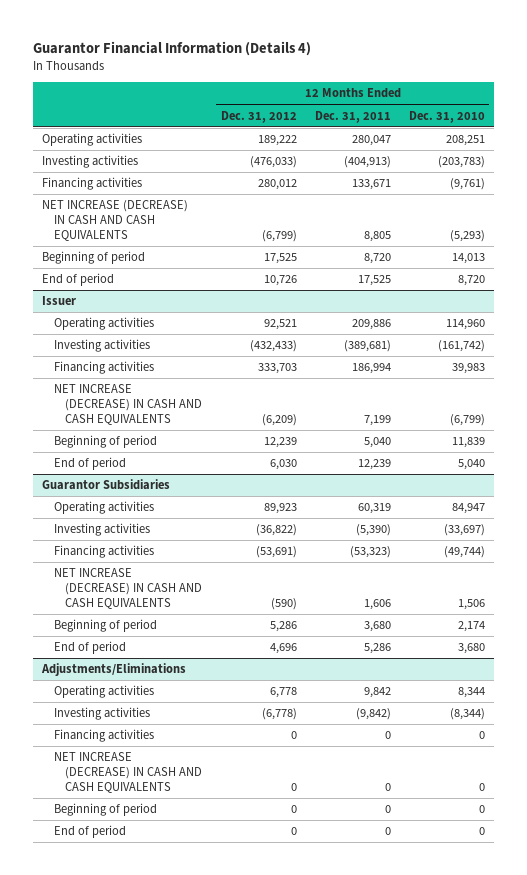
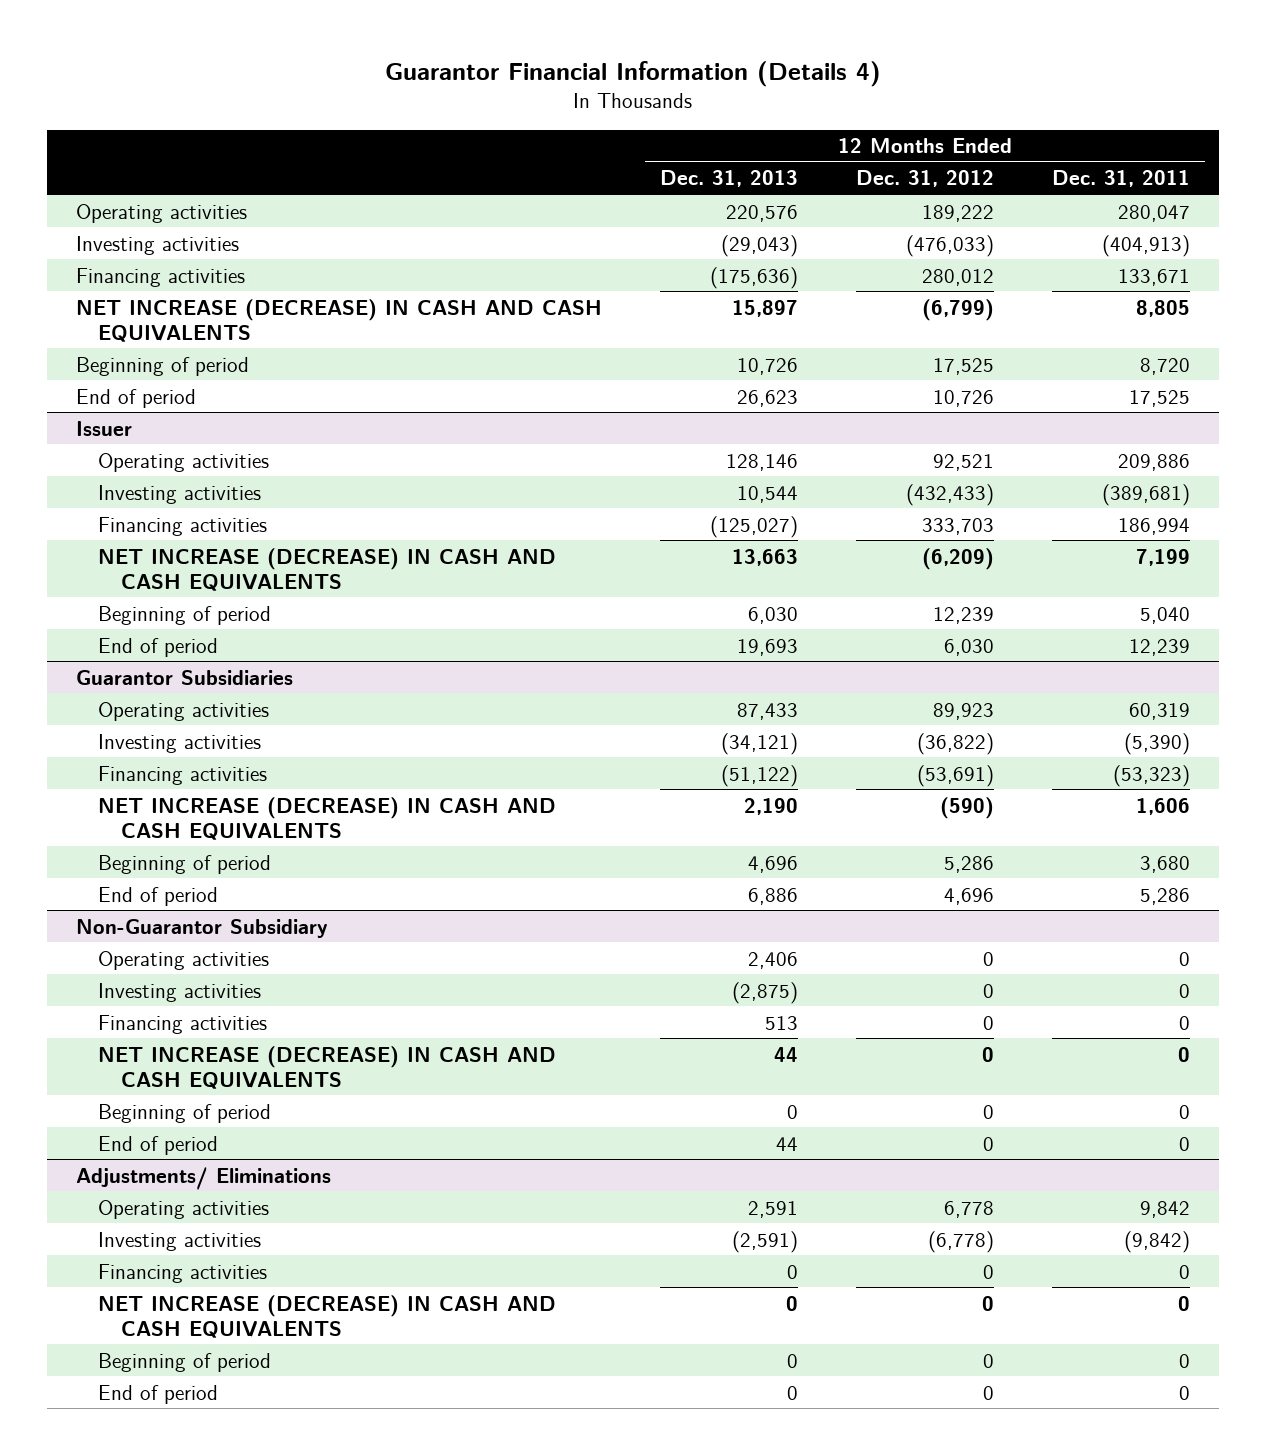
- | 12 Months Ended Dec. 31, 2012 | 12 Months Ended Dec. 31, 2011 | 12 Months Ended Dec. 31, 2010
+ | 12 Months Ended Dec. 31, 2013 | 12 Months Ended Dec. 31, 2012 | 12 Months Ended Dec. 31, 2011
- Adjustments/Eliminations
+ Non-Guarantor Subsidiary
+ Operating activities | 2,406 | 0 | 0
+ Investing activities | (2,875) | 0 | 0
+ Financing activities | 513 | 0 | 0
+ NET INCREASE (DECREASE) IN CASH AND CASH EQUIVALENTS | 44 | 0 | 0
+ Beginning of period | 0 | 0 | 0
+ End of period | 44 | 0 | 0
+ Adjustments/ Eliminations

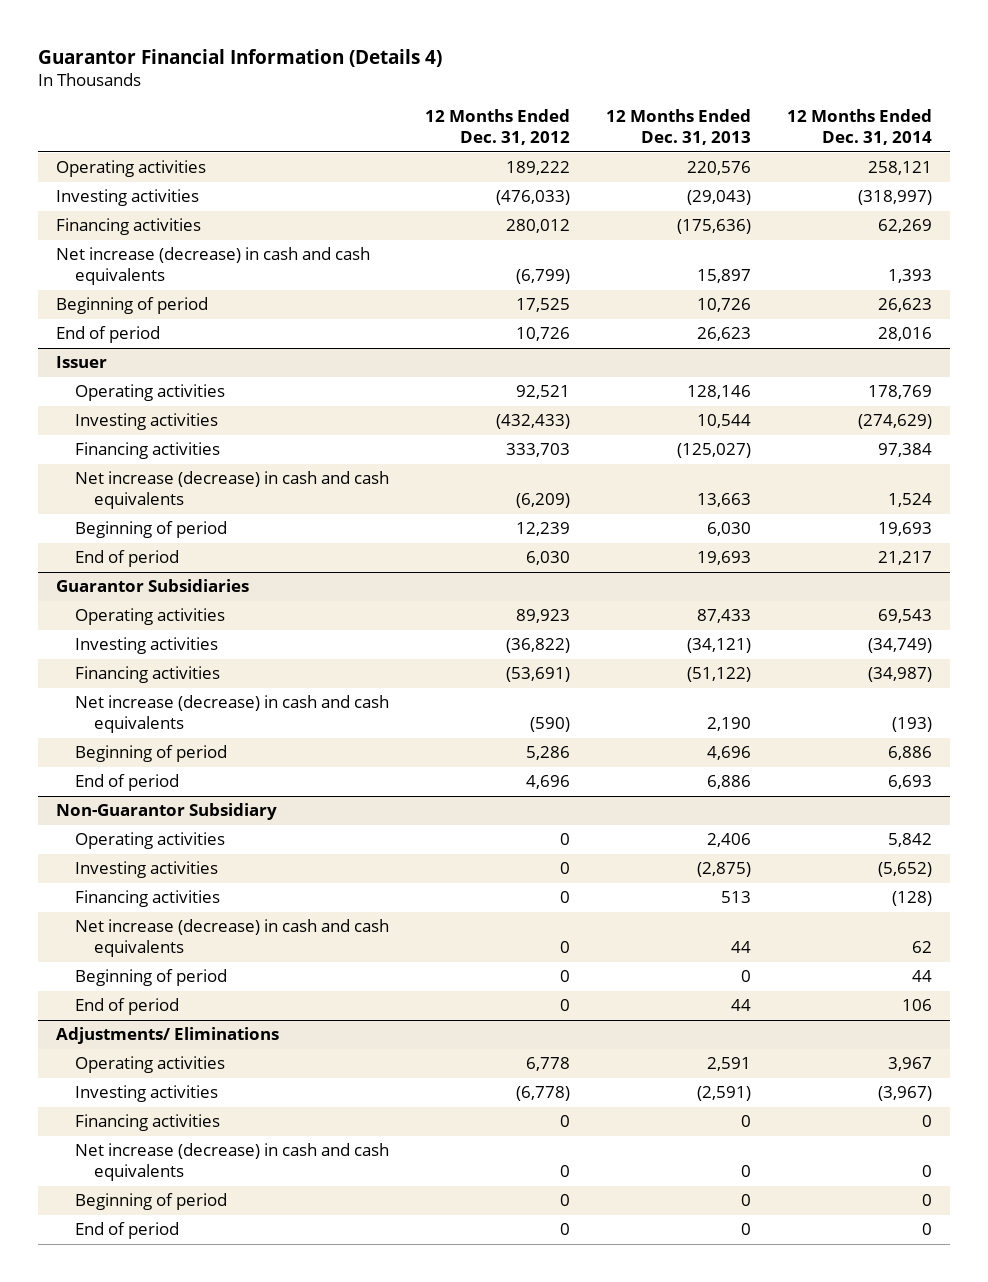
- | 12 Months Ended Dec. 31, 2013 | 12 Months Ended Dec. 31, 2012 | 12 Months Ended Dec. 31, 2011
+ | 12 Months Ended Dec. 31, 2012 | 12 Months Ended Dec. 31, 2013 | 12 Months Ended Dec. 31, 2014
- NET INCREASE (DECREASE) IN CASH AND CASH EQUIVALENTS | 15,897 | (6,799) | 8,805
+ Net increase (decrease) in cash and cash equivalents | (6,799) | 15,897 | 1,393
@ Issuer
- NET INCREASE (DECREASE) IN CASH AND CASH EQUIVALENTS | 13,663 | (6,209) | 7,199
+ Net increase (decrease) in cash and cash equivalents | (6,209) | 13,663 | 1,524
@ Guarantor Subsidiaries
- NET INCREASE (DECREASE) IN CASH AND CASH EQUIVALENTS | 2,190 | (590) | 1,606
+ Net increase (decrease) in cash and cash equivalents | (590) | 2,190 | (193)
@ Non-Guarantor Subsidiary
- NET INCREASE (DECREASE) IN CASH AND CASH EQUIVALENTS | 44 | 0 | 0
+ Net increase (decrease) in cash and cash equivalents | 0 | 44 | 62
@ Adjustments/ Eliminations
- NET INCREASE (DECREASE) IN CASH AND CASH EQUIVALENTS | 0 | 0 | 0
+ Net increase (decrease) in cash and cash equivalents | 0 | 0 | 0

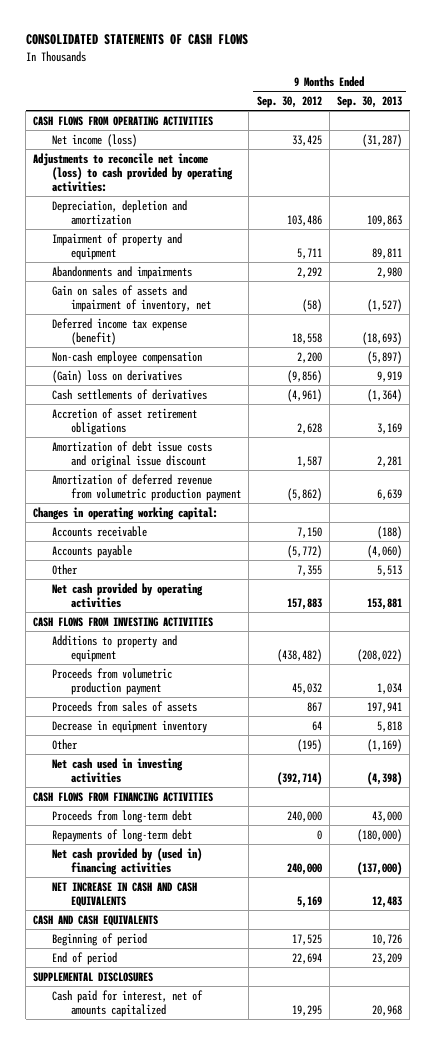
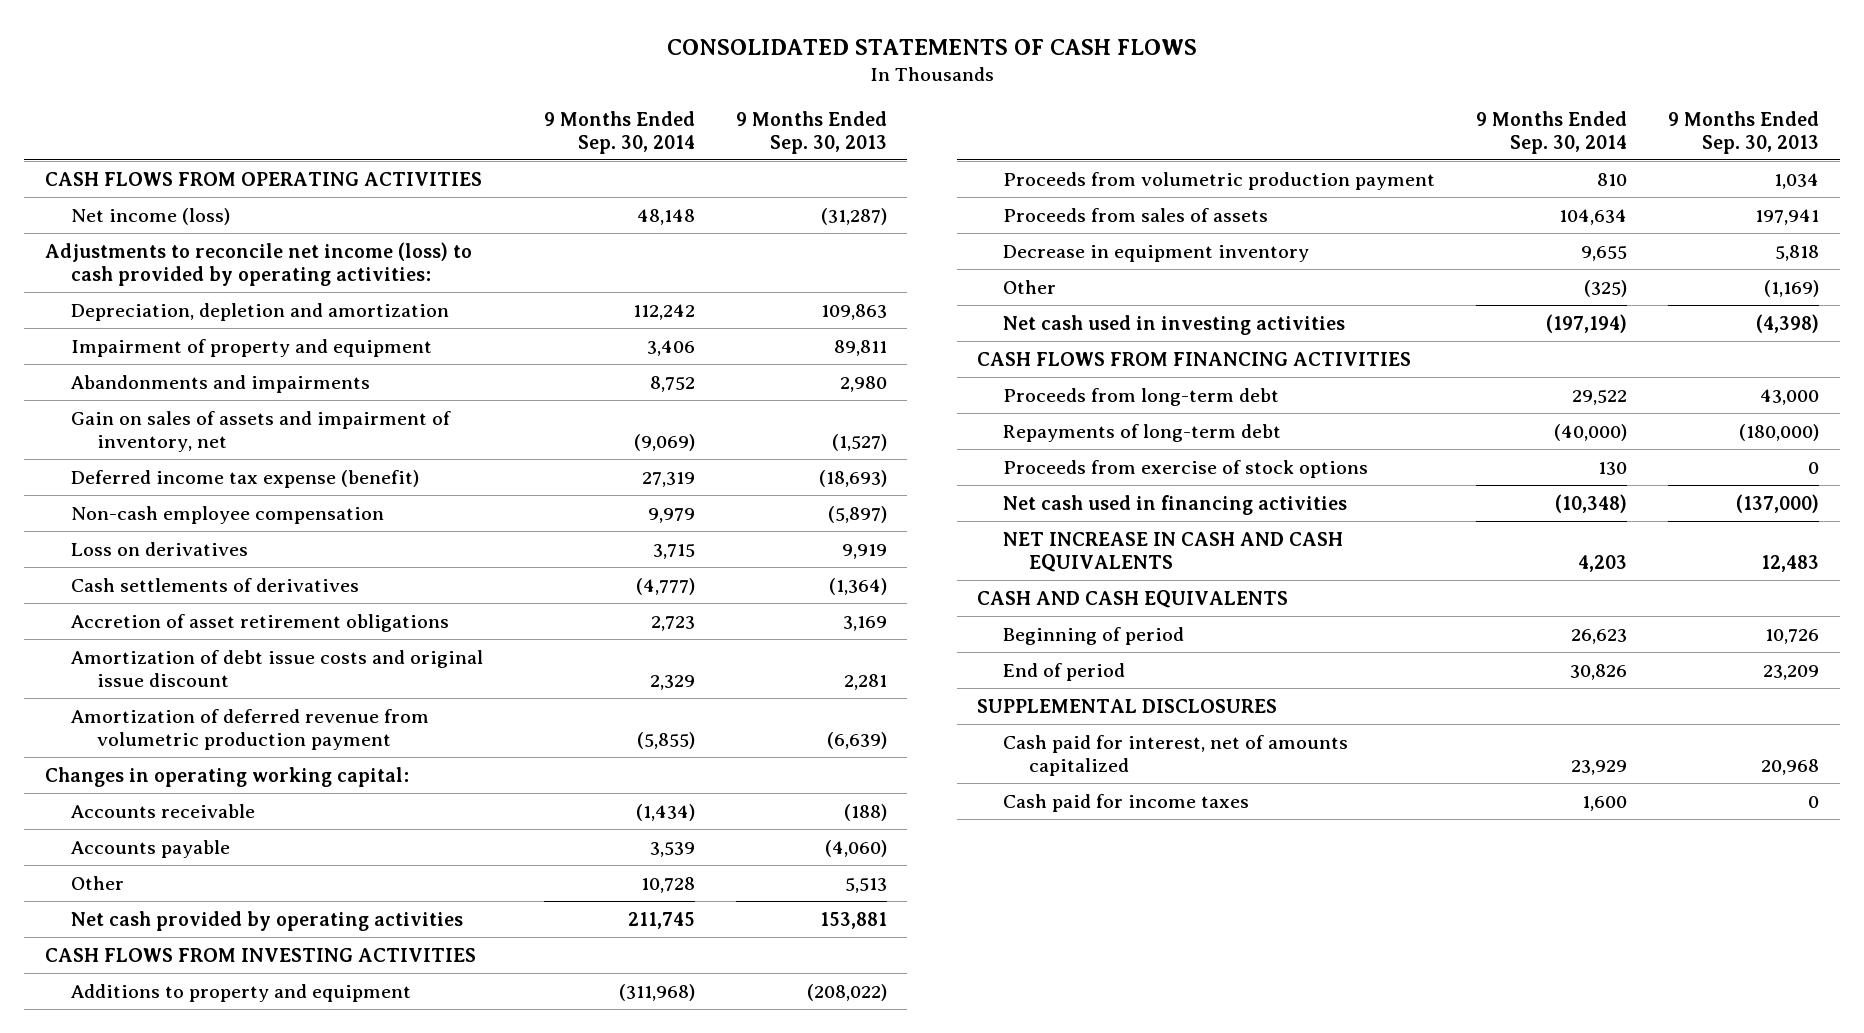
- | 9 Months Ended Sep. 30, 2012 | 9 Months Ended Sep. 30, 2013
+ | 9 Months Ended Sep. 30, 2014 | 9 Months Ended Sep. 30, 2013
- (Gain) loss on derivatives | (9,856) | 9,919
+ Loss on derivatives | 3,715 | 9,919
- Amortization of deferred revenue from volumetric production payment | (5,862) | 6,639
+ Amortization of deferred revenue from volumetric production payment | (5,855) | (6,639)
- Net cash provided by (used in) financing activities | 240,000 | (137,000)
+ Proceeds from exercise of stock options | 130 | 0
+ Net cash used in financing activities | (10,348) | (137,000)
+ Cash paid for income taxes | 1,600 | 0

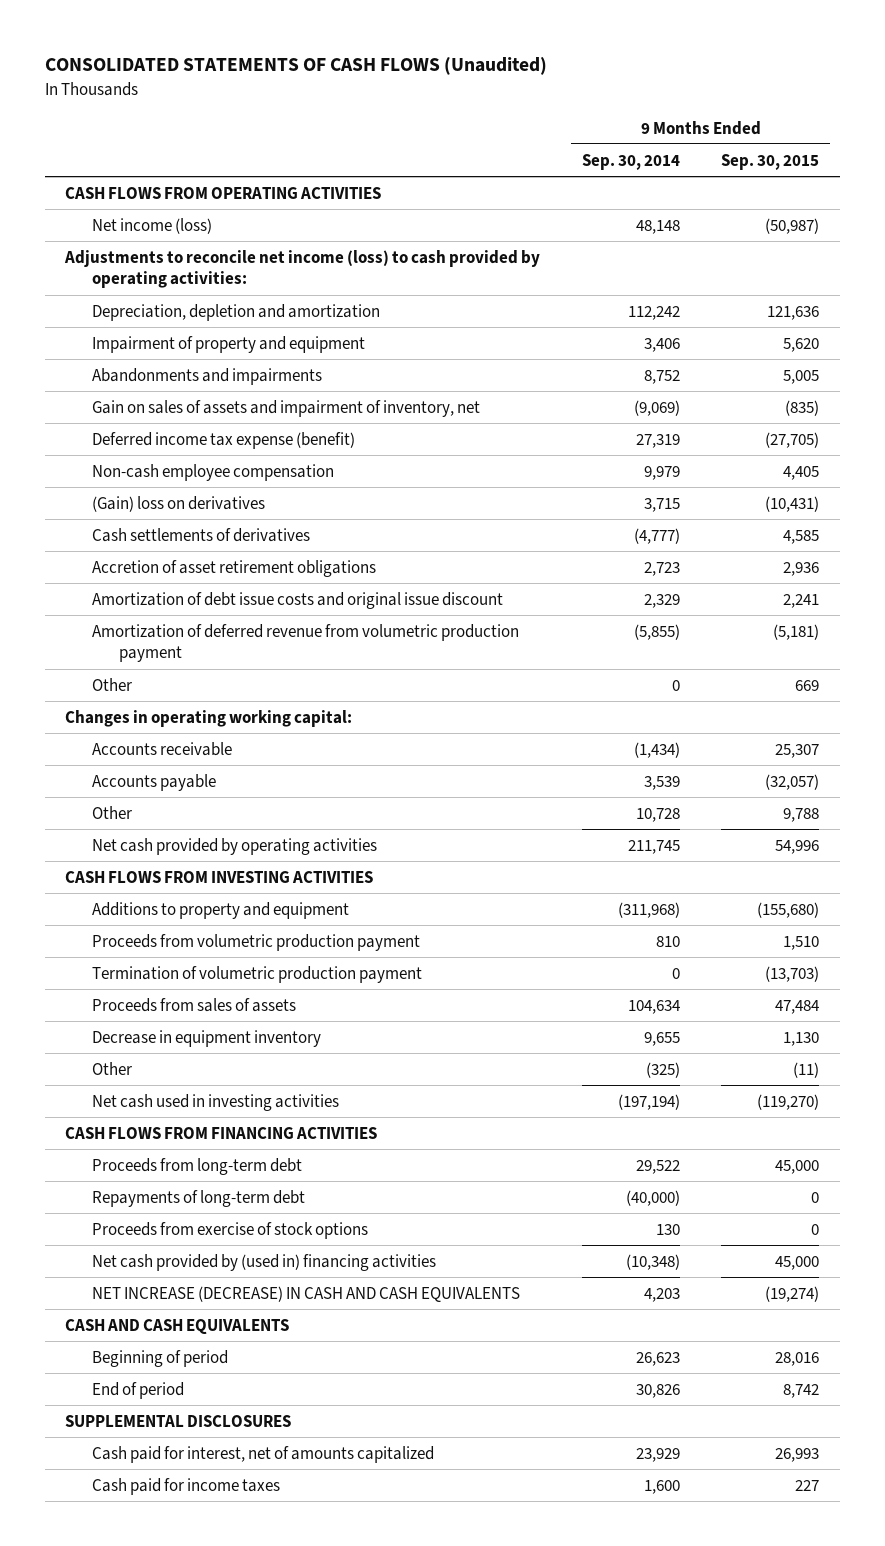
- CONSOLIDATED STATEMENTS OF CASH FLOWS
+ CONSOLIDATED STATEMENTS OF CASH FLOWS (Unaudited)
- | 9 Months Ended Sep. 30, 2014 | 9 Months Ended Sep. 30, 2013
+ | 9 Months Ended Sep. 30, 2014 | 9 Months Ended Sep. 30, 2015
- Loss on derivatives | 3,715 | 9,919
+ (Gain) loss on derivatives | 3,715 | (10,431)
+ Other | 0 | 669
+ Termination of volumetric production payment | 0 | (13,703)
- Net cash used in financing activities | (10,348) | (137,000)
- NET INCREASE IN CASH AND CASH EQUIVALENTS | 4,203 | 12,483
+ Net cash provided by (used in) financing activities | (10,348) | 45,000
+ NET INCREASE (DECREASE) IN CASH AND CASH EQUIVALENTS | 4,203 | (19,274)

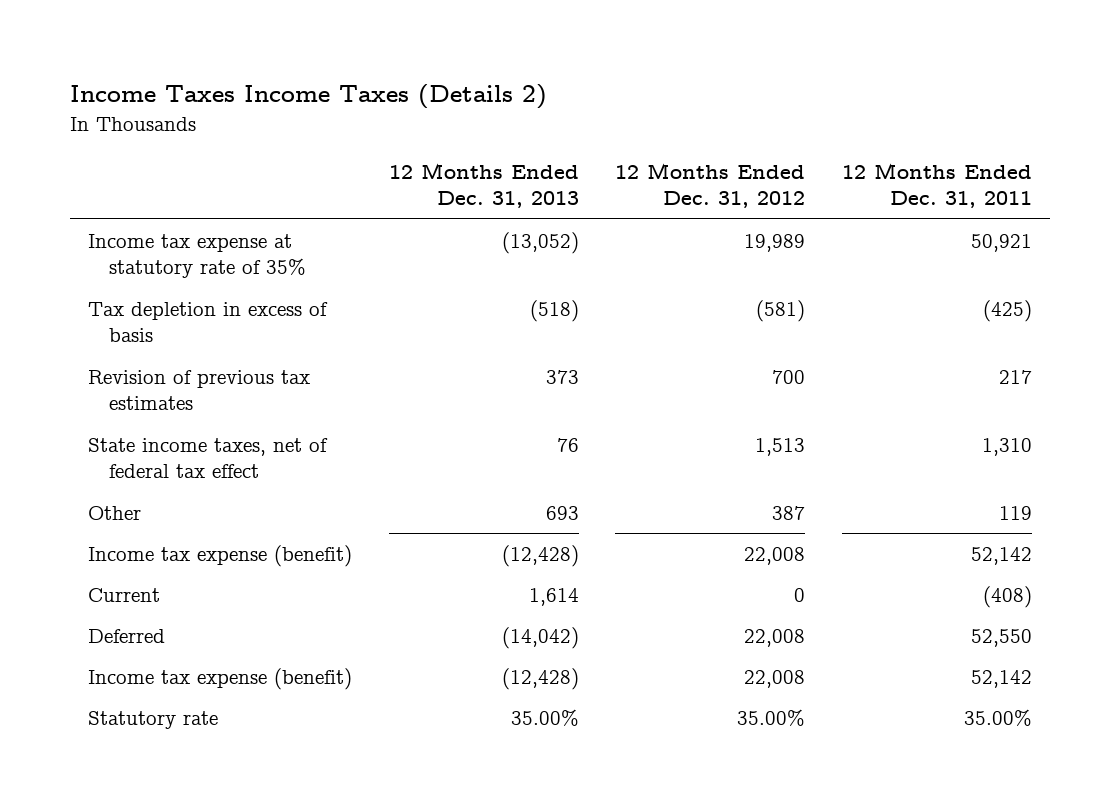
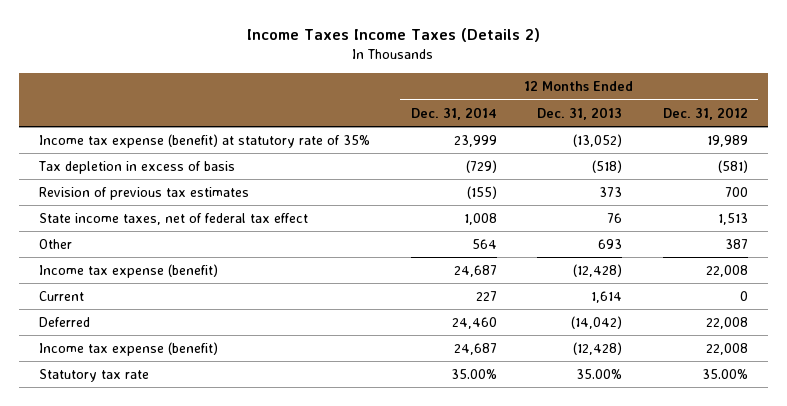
- | 12 Months Ended Dec. 31, 2013 | 12 Months Ended Dec. 31, 2012 | 12 Months Ended Dec. 31, 2011
+ | 12 Months Ended Dec. 31, 2014 | 12 Months Ended Dec. 31, 2013 | 12 Months Ended Dec. 31, 2012
- Income tax expense at statutory rate of 35% | (13,052) | 19,989 | 50,921
+ Income tax expense (benefit) at statutory rate of 35% | 23,999 | (13,052) | 19,989
- Statutory rate | 35.00% | 35.00% | 35.00%
+ Statutory tax rate | 35.00% | 35.00% | 35.00%

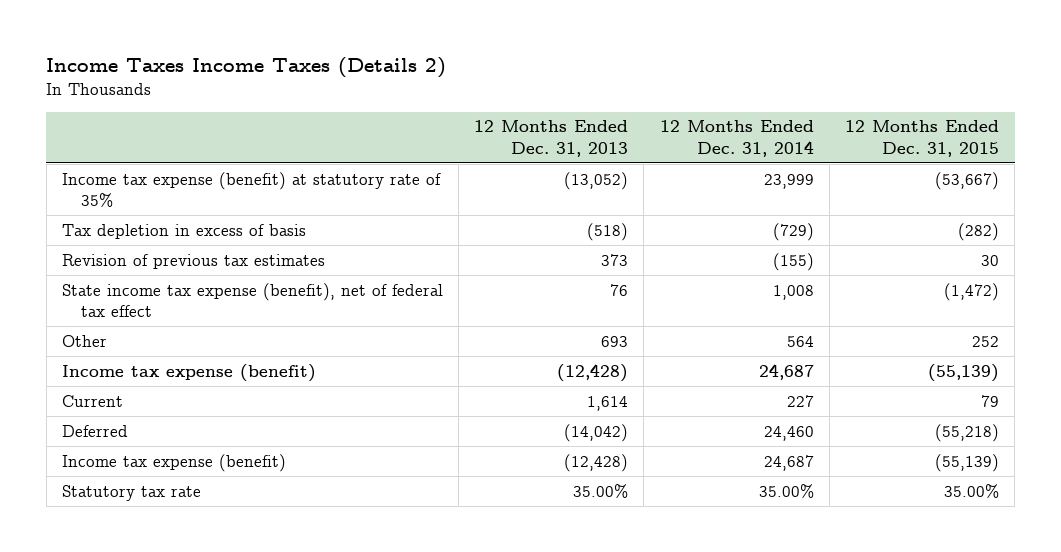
- | 12 Months Ended Dec. 31, 2014 | 12 Months Ended Dec. 31, 2013 | 12 Months Ended Dec. 31, 2012
+ | 12 Months Ended Dec. 31, 2013 | 12 Months Ended Dec. 31, 2014 | 12 Months Ended Dec. 31, 2015
- State income taxes, net of federal tax effect | 1,008 | 76 | 1,513
+ State income tax expense (benefit), net of federal tax effect | 76 | 1,008 | (1,472)

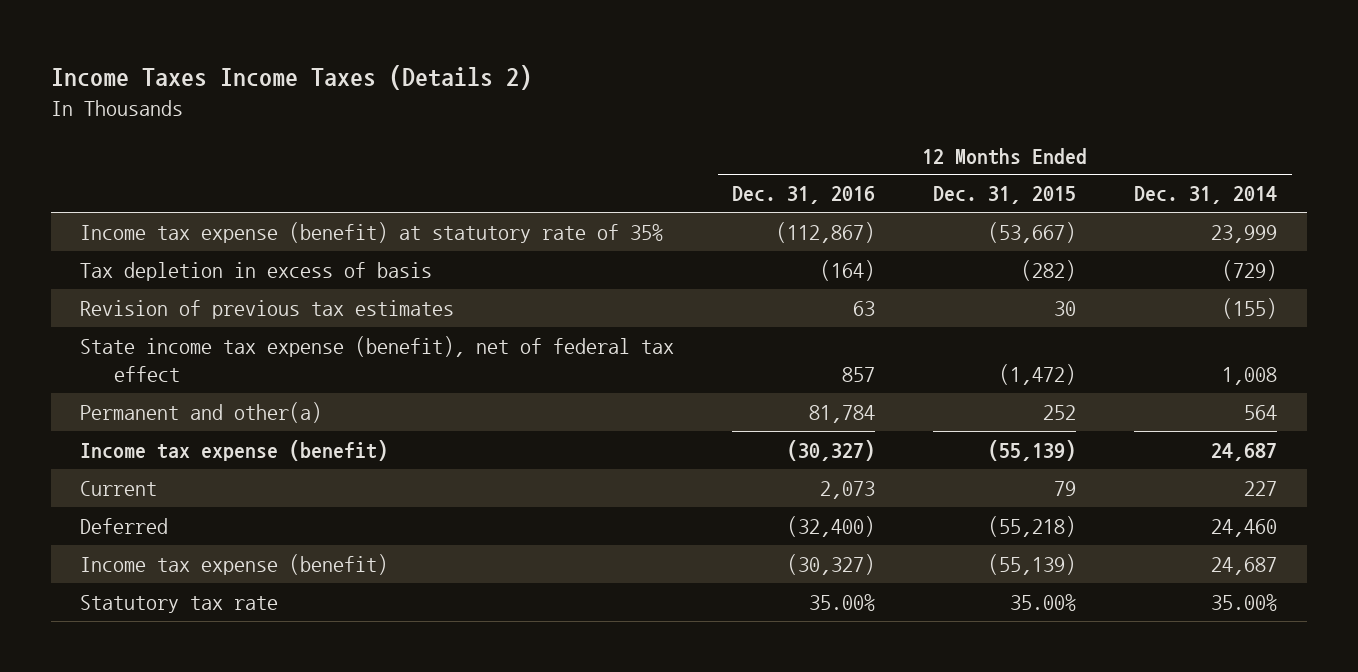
- | 12 Months Ended Dec. 31, 2013 | 12 Months Ended Dec. 31, 2014 | 12 Months Ended Dec. 31, 2015
+ | 12 Months Ended Dec. 31, 2016 | 12 Months Ended Dec. 31, 2015 | 12 Months Ended Dec. 31, 2014
- Other | 693 | 564 | 252
+ Permanent and other(a) | 81,784 | 252 | 564

